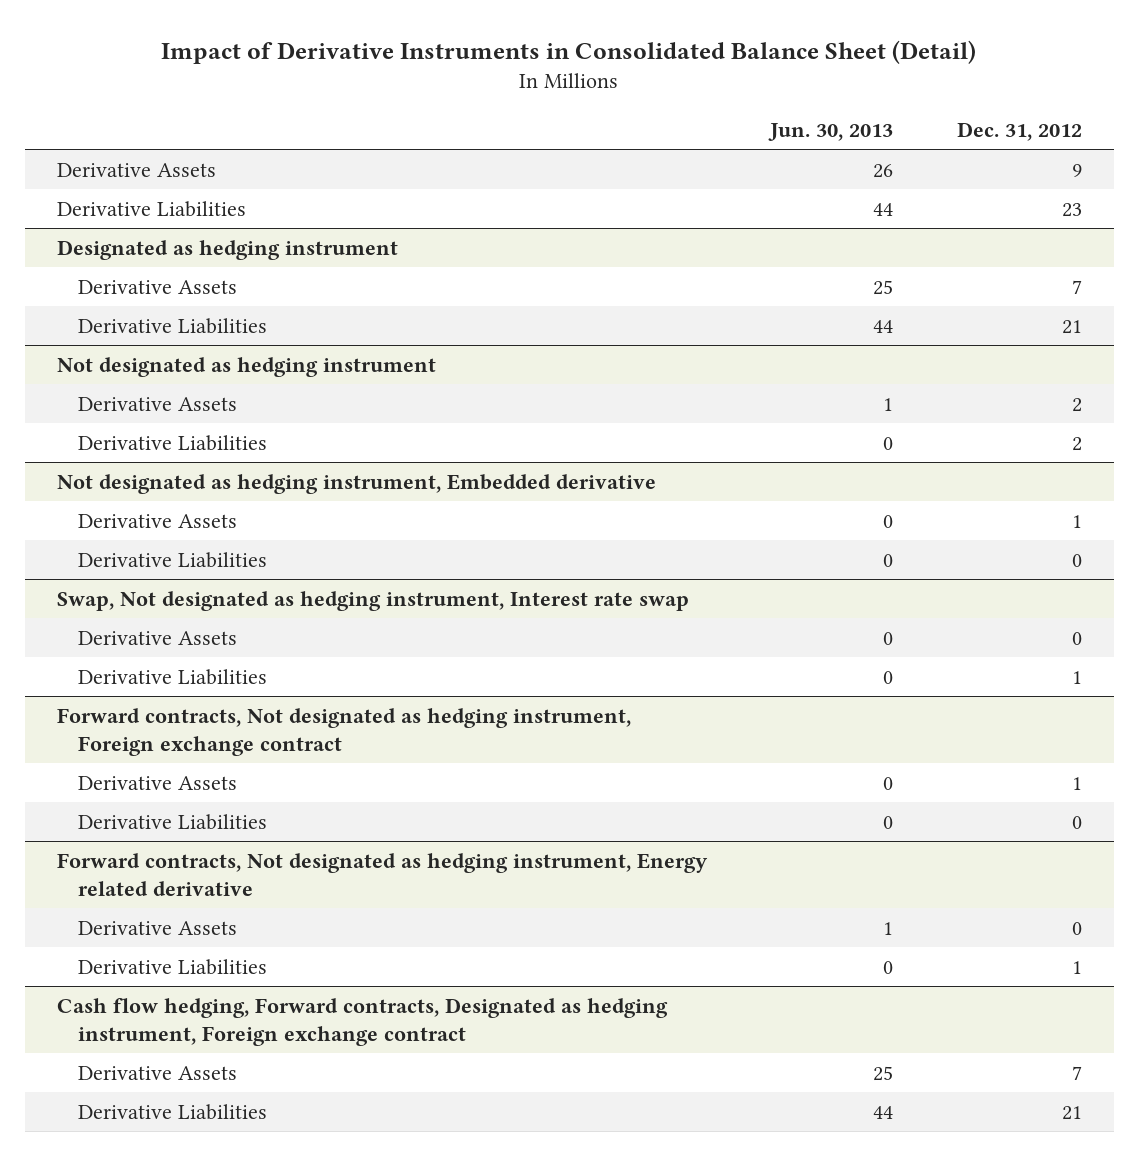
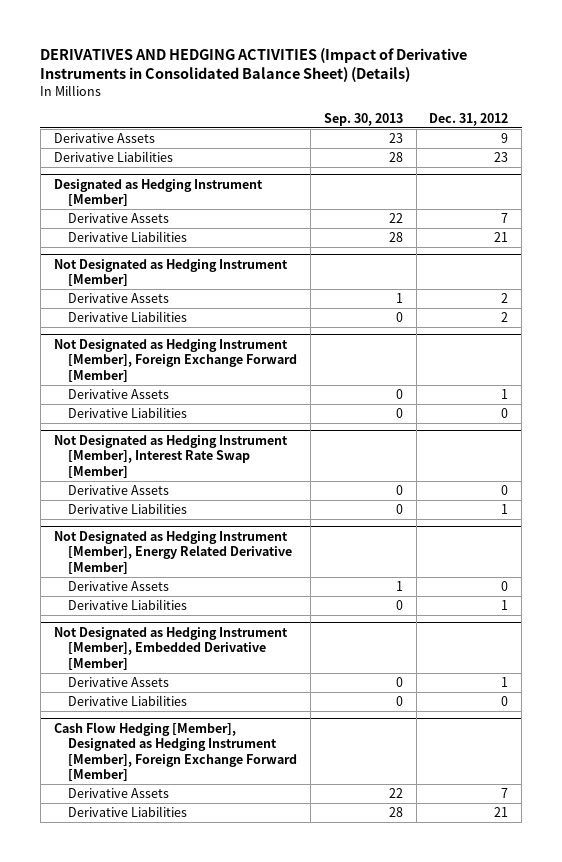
- Impact of Derivative Instruments in Consolidated Balance Sheet (Detail)
+ DERIVATIVES AND HEDGING ACTIVITIES (Impact of Derivative Instruments in Consolidated Balance Sheet) (Details)
- | Jun. 30, 2013 | Dec. 31, 2012
+ | Sep. 30, 2013 | Dec. 31, 2012
- Designated as hedging instrument
+ Designated as Hedging Instrument [Member]
- Not designated as hedging instrument
+ Not Designated as Hedging Instrument [Member]
- Not designated as hedging instrument, Embedded derivative
+ Not Designated as Hedging Instrument [Member], Foreign Exchange Forward [Member]
- Swap, Not designated as hedging instrument, Interest rate swap
+ Not Designated as Hedging Instrument [Member], Interest Rate Swap [Member]
- Forward contracts, Not designated as hedging instrument, Foreign exchange contract
- Derivative Assets | 0 | 1
- Derivative Liabilities | 0 | 0
- Forward contracts, Not designated as hedging instrument, Energy related derivative
+ Not Designated as Hedging Instrument [Member], Energy Related Derivative [Member]
- Cash flow hedging, Forward contracts, Designated as hedging instrument, Foreign exchange contract
+ Not Designated as Hedging Instrument [Member], Embedded Derivative [Member]
+ Derivative Assets | 0 | 1
+ Derivative Liabilities | 0 | 0
+ Cash Flow Hedging [Member], Designated as Hedging Instrument [Member], Foreign Exchange Forward [Member]

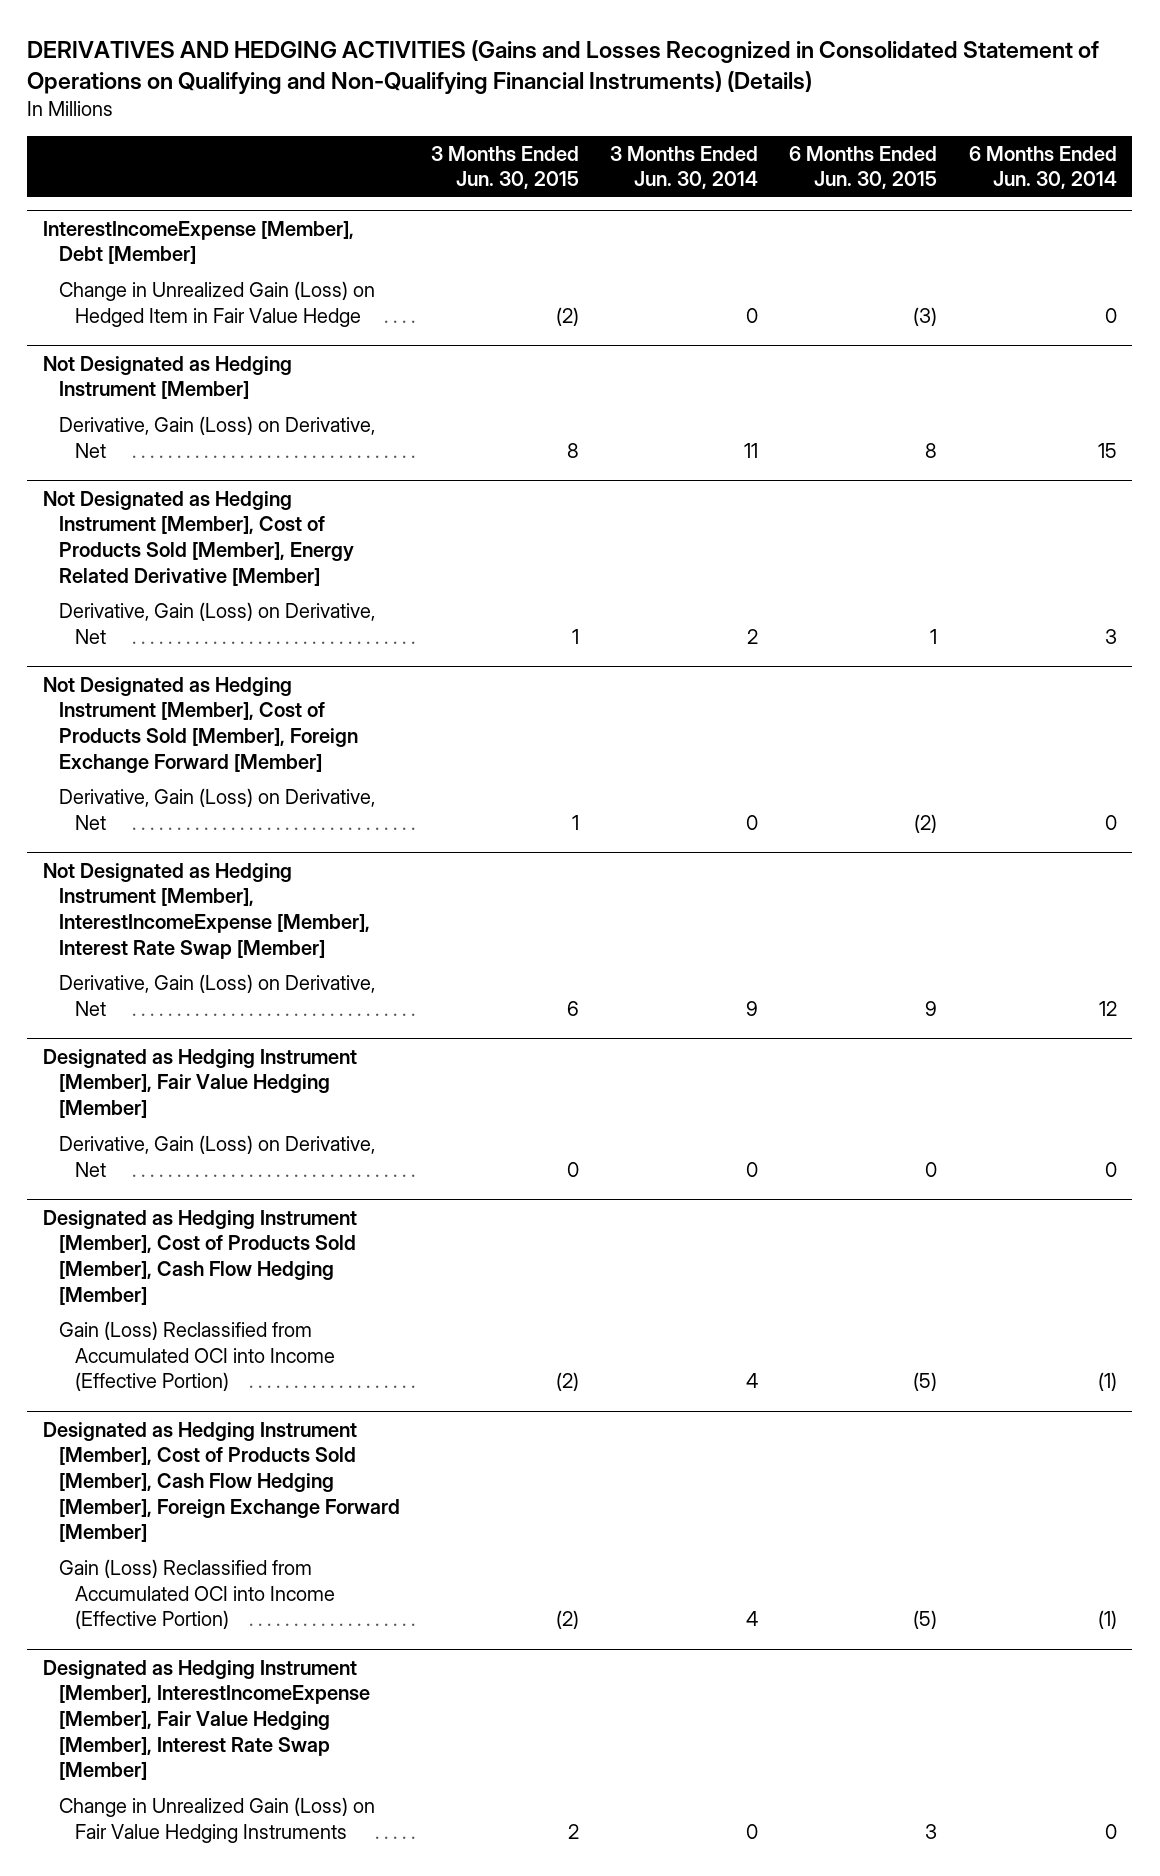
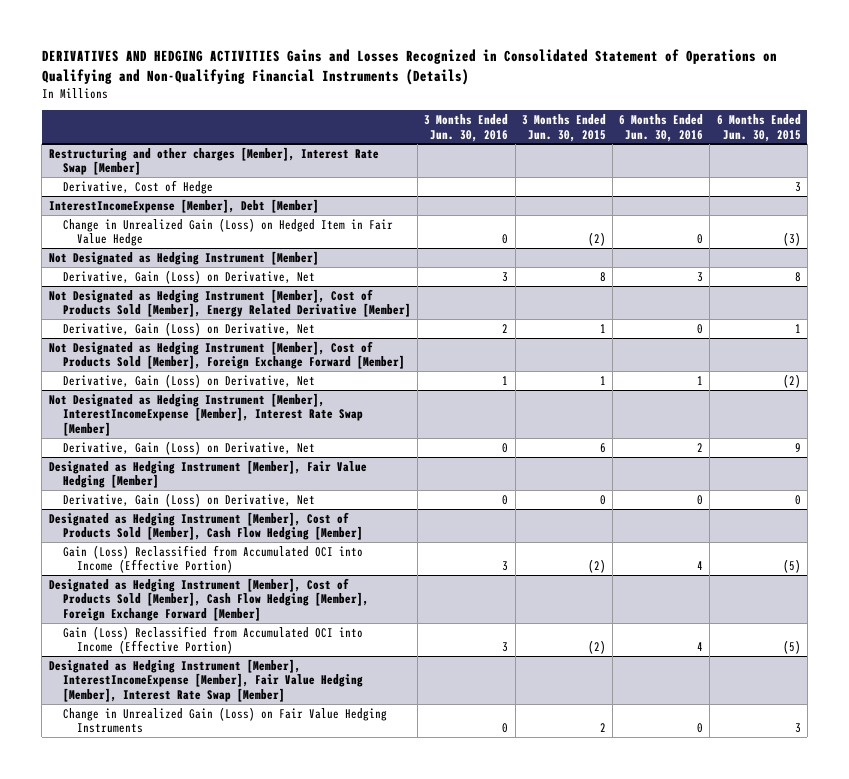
- DERIVATIVES AND HEDGING ACTIVITIES (Gains and Losses Recognized in Consolidated Statement of Operations on Qualifying and Non-Qualifying Financial Instruments) (Details)
+ DERIVATIVES AND HEDGING ACTIVITIES Gains and Losses Recognized in Consolidated Statement of Operations on Qualifying and Non-Qualifying Financial Instruments (Details)
- | 3 Months Ended Jun. 30, 2015 | 3 Months Ended Jun. 30, 2014 | 6 Months Ended Jun. 30, 2015 | 6 Months Ended Jun. 30, 2014
+ | 3 Months Ended Jun. 30, 2016 | 3 Months Ended Jun. 30, 2015 | 6 Months Ended Jun. 30, 2016 | 6 Months Ended Jun. 30, 2015
+ Restructuring and other charges [Member], Interest Rate Swap [Member]
+ Derivative, Cost of Hedge | | | | 3

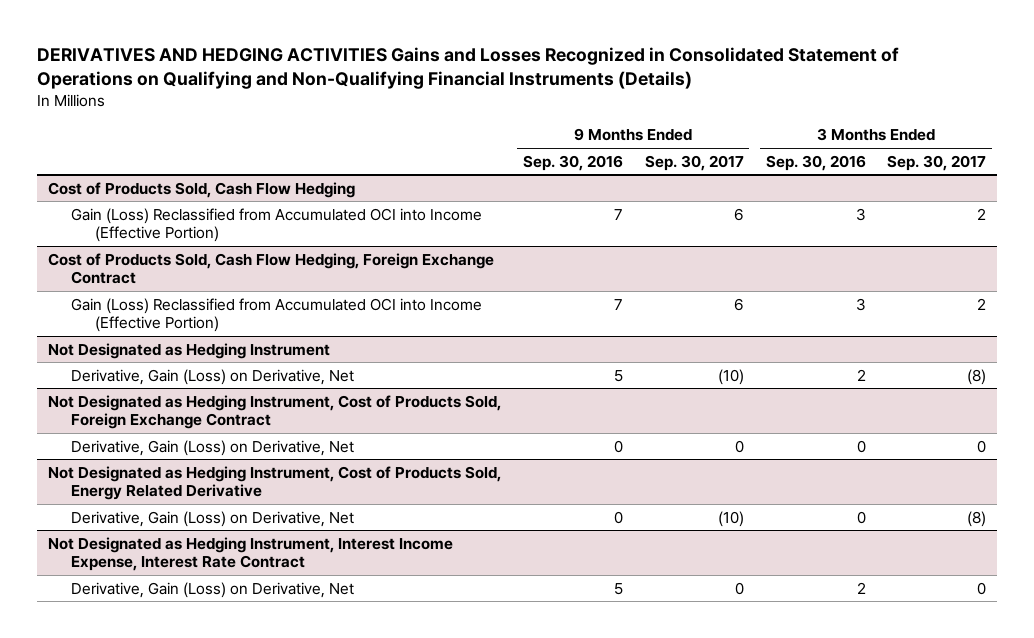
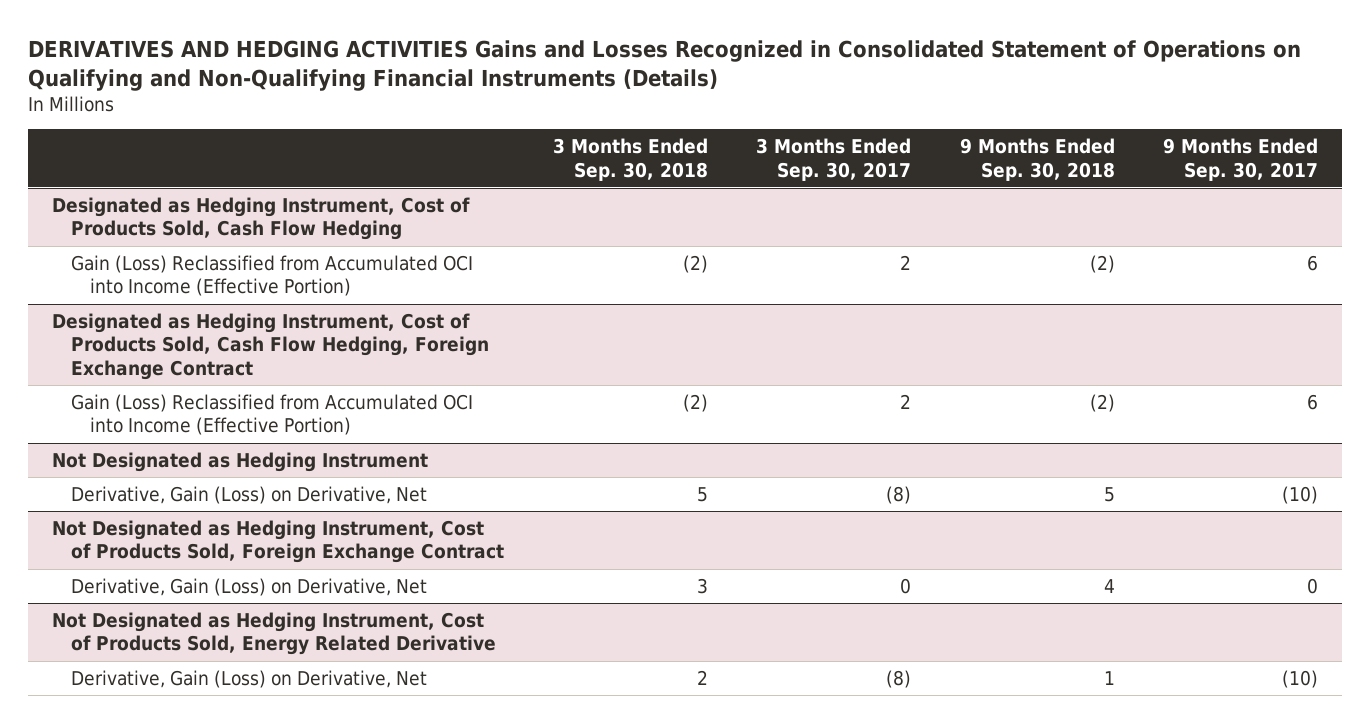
- | 9 Months Ended Sep. 30, 2016 | 9 Months Ended Sep. 30, 2017 | 3 Months Ended Sep. 30, 2016 | 3 Months Ended Sep. 30, 2017
+ | 3 Months Ended Sep. 30, 2018 | 3 Months Ended Sep. 30, 2017 | 9 Months Ended Sep. 30, 2018 | 9 Months Ended Sep. 30, 2017
- Cost of Products Sold, Cash Flow Hedging
+ Designated as Hedging Instrument, Cost of Products Sold, Cash Flow Hedging
- Cost of Products Sold, Cash Flow Hedging, Foreign Exchange Contract
+ Designated as Hedging Instrument, Cost of Products Sold, Cash Flow Hedging, Foreign Exchange Contract
- Not Designated as Hedging Instrument, Interest Income Expense, Interest Rate Contract
- Derivative, Gain (Loss) on Derivative, Net | 5 | 0 | 2 | 0

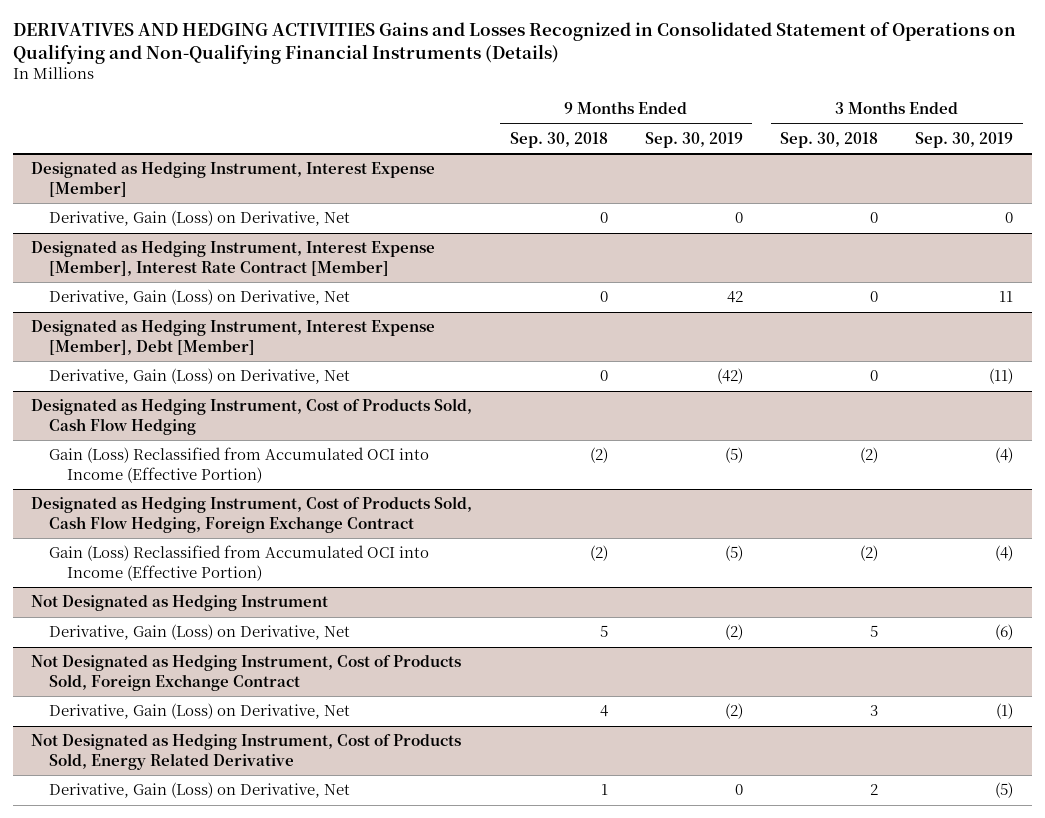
- | 3 Months Ended Sep. 30, 2018 | 3 Months Ended Sep. 30, 2017 | 9 Months Ended Sep. 30, 2018 | 9 Months Ended Sep. 30, 2017
+ | 9 Months Ended Sep. 30, 2018 | 9 Months Ended Sep. 30, 2019 | 3 Months Ended Sep. 30, 2018 | 3 Months Ended Sep. 30, 2019
+ Designated as Hedging Instrument, Interest Expense [Member]
+ Derivative, Gain (Loss) on Derivative, Net | 0 | 0 | 0 | 0
+ Designated as Hedging Instrument, Interest Expense [Member], Interest Rate Contract [Member]
+ Derivative, Gain (Loss) on Derivative, Net | 0 | 42 | 0 | 11
+ Designated as Hedging Instrument, Interest Expense [Member], Debt [Member]
+ Derivative, Gain (Loss) on Derivative, Net | 0 | (42) | 0 | (11)

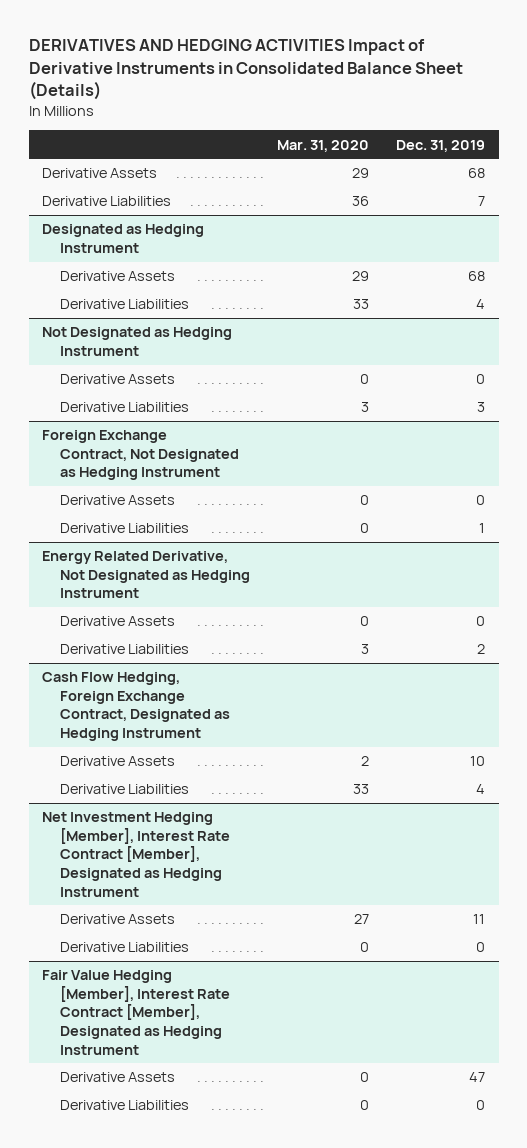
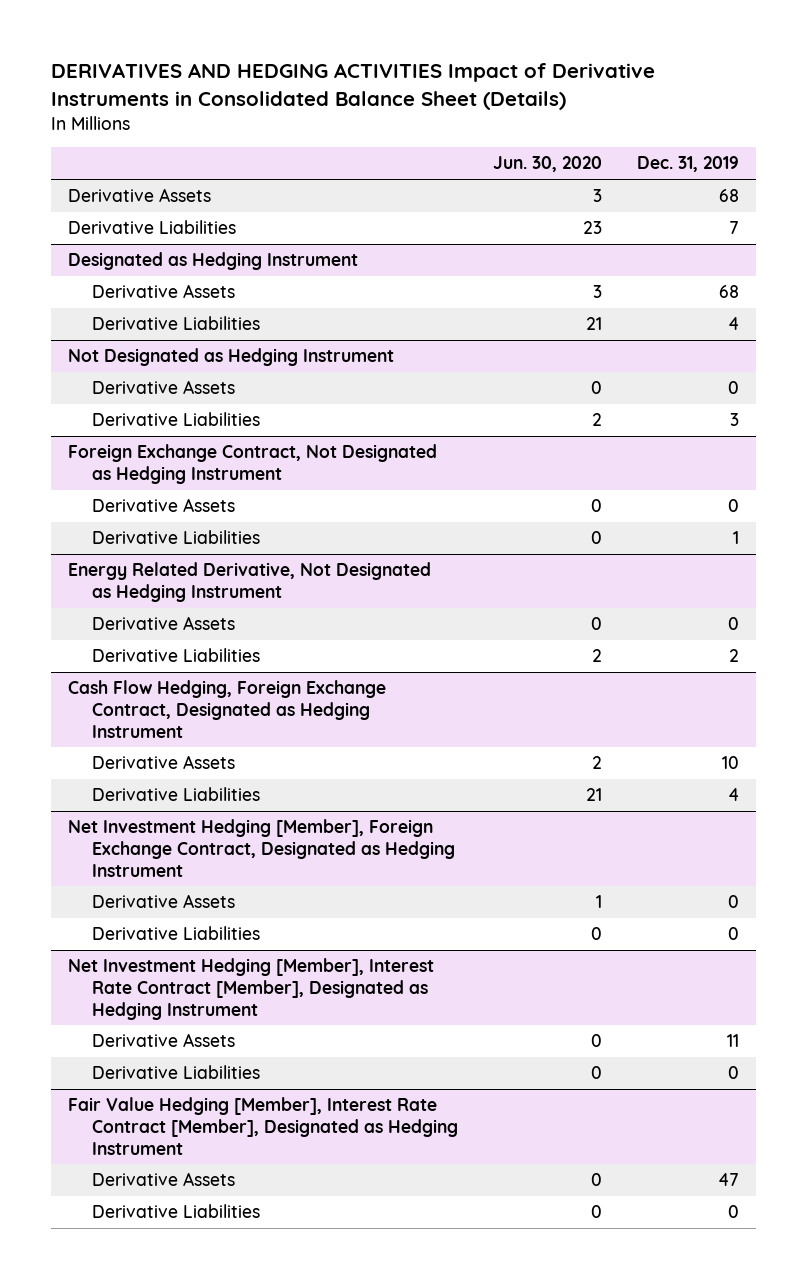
- | Mar. 31, 2020 | Dec. 31, 2019
+ | Jun. 30, 2020 | Dec. 31, 2019
+ Net Investment Hedging [Member], Foreign Exchange Contract, Designated as Hedging Instrument
+ Derivative Assets | 1 | 0
+ Derivative Liabilities | 0 | 0

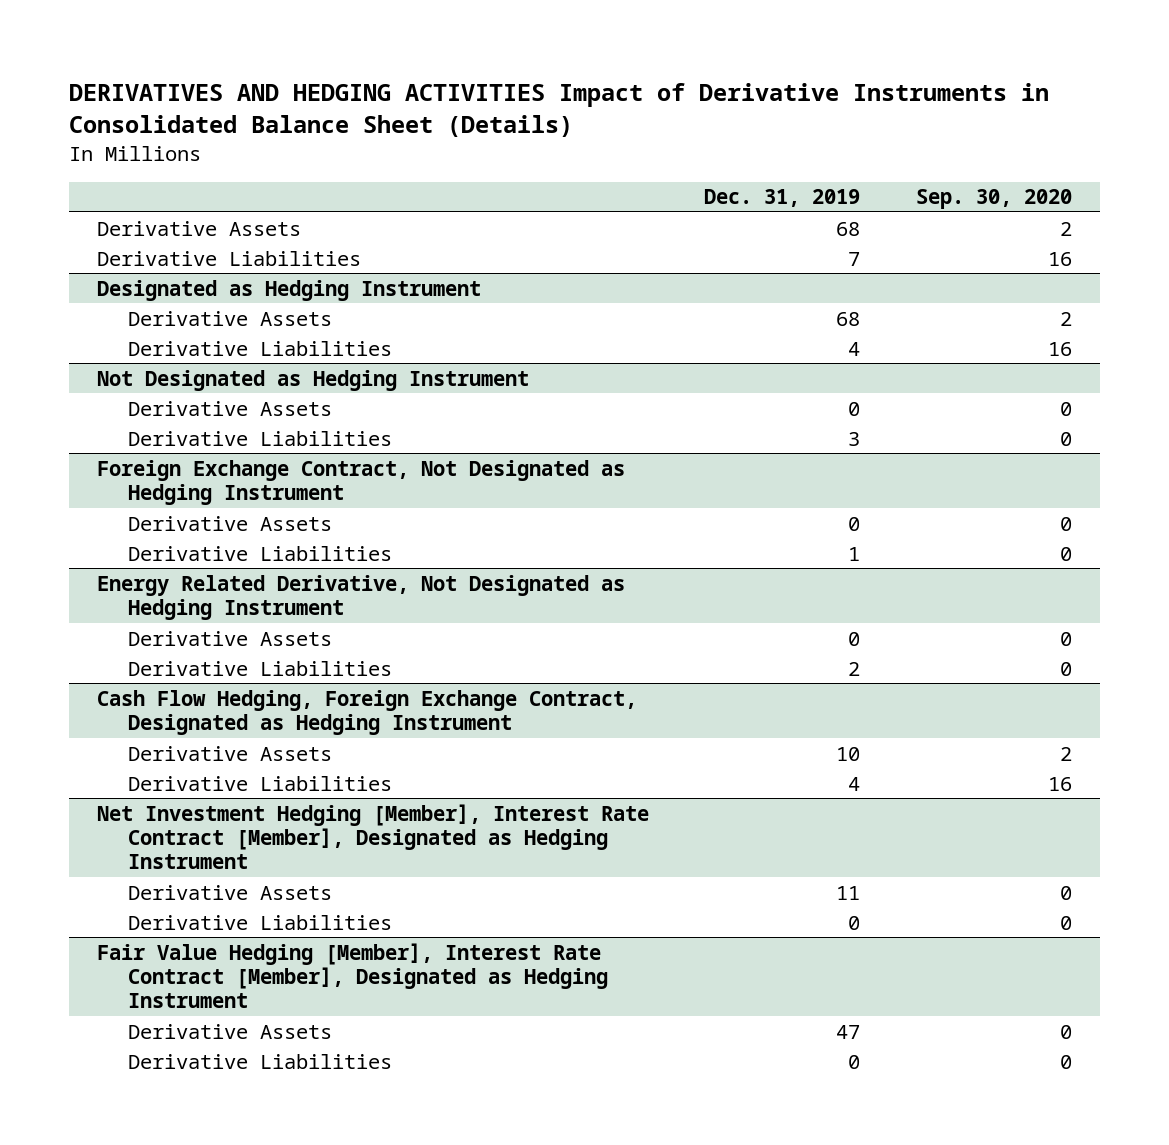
- | Jun. 30, 2020 | Dec. 31, 2019
+ | Dec. 31, 2019 | Sep. 30, 2020
- Net Investment Hedging [Member], Foreign Exchange Contract, Designated as Hedging Instrument
- Derivative Assets | 1 | 0
- Derivative Liabilities | 0 | 0

